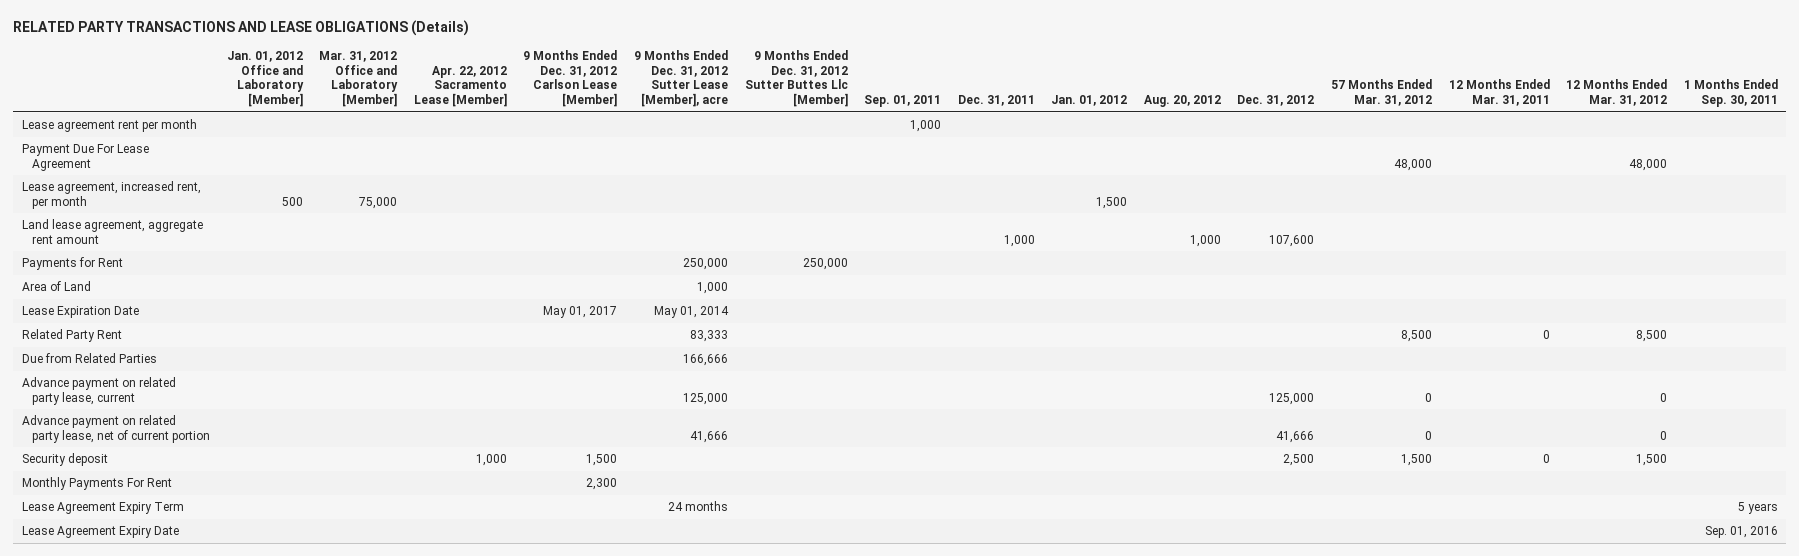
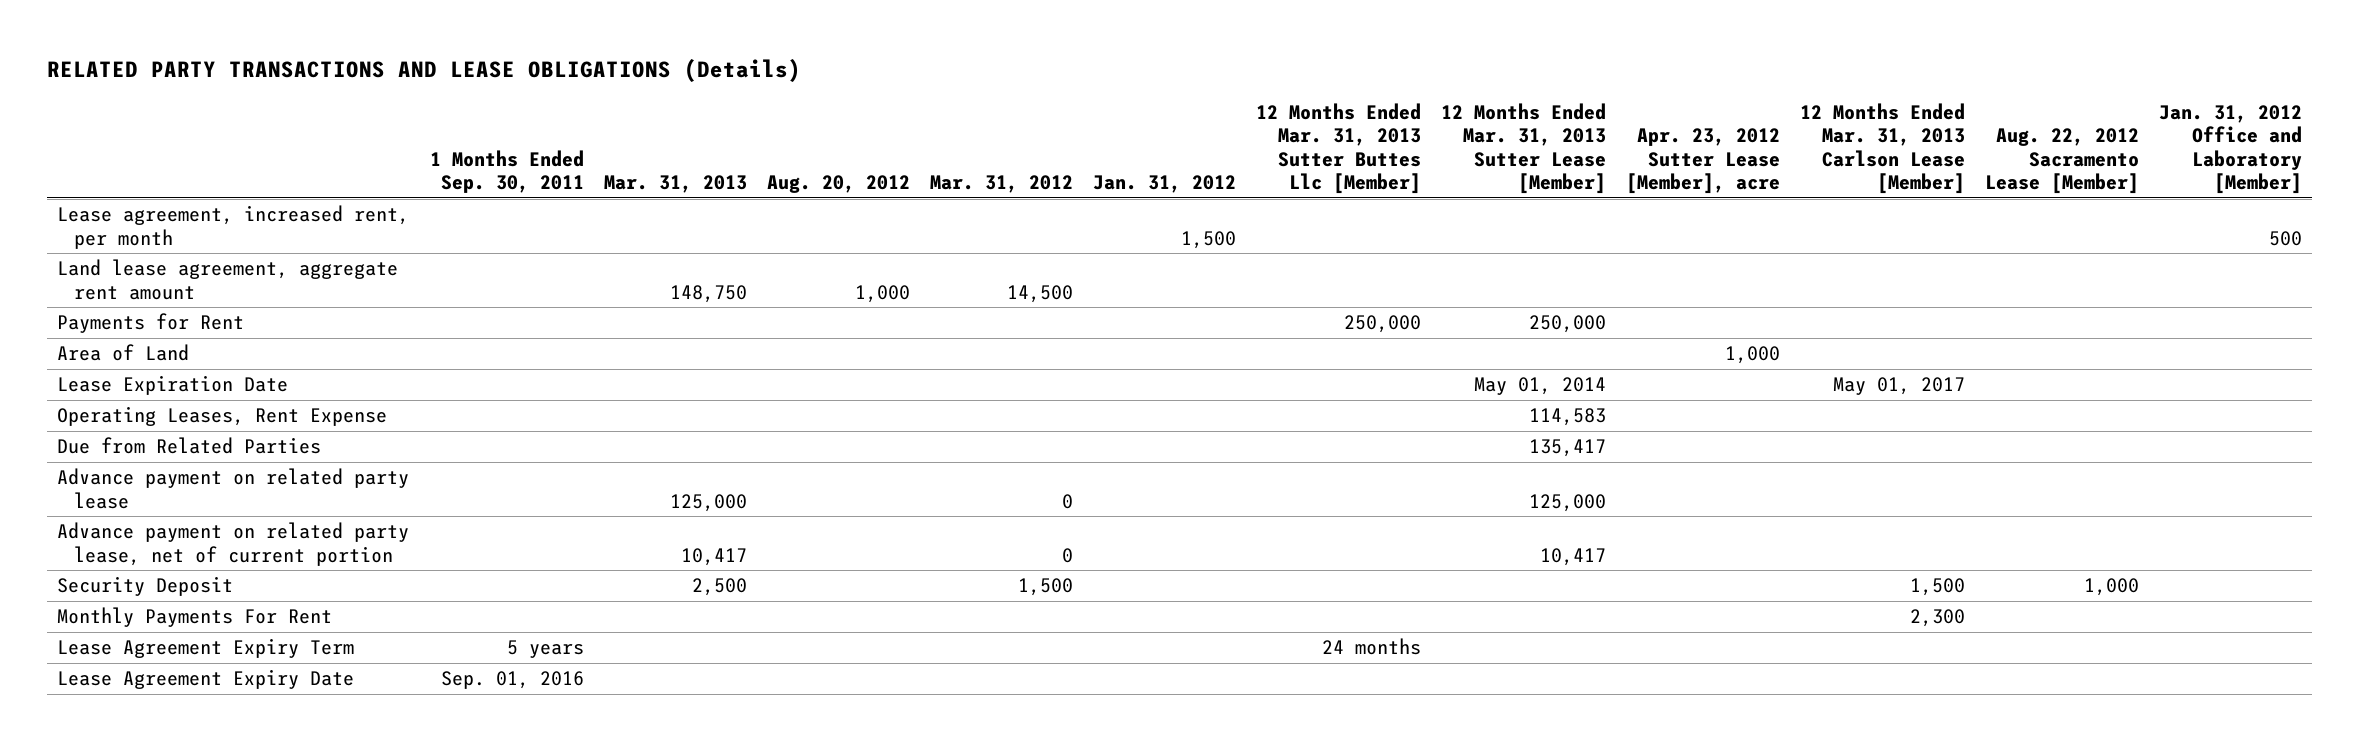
- | Jan. 01, 2012 Office and Laboratory [Member] | Mar. 31, 2012 Office and Laboratory [Member] | Apr. 22, 2012 Sacramento Lease [Member] | 9 Months Ended Dec. 31, 2012 Carlson Lease [Member] | 9 Months Ended Dec. 31, 2012 Sutter Lease [Member], acre | 9 Months Ended Dec. 31, 2012 Sutter Buttes Llc [Member] | Sep. 01, 2011 | Dec. 31, 2011 | Jan. 01, 2012 | Aug. 20, 2012 | Dec. 31, 2012 | 57 Months Ended Mar. 31, 2012 | 12 Months Ended Mar. 31, 2011 | 12 Months Ended Mar. 31, 2012 | 1 Months Ended Sep. 30, 2011
+ | 1 Months Ended Sep. 30, 2011 | Mar. 31, 2013 | Aug. 20, 2012 | Mar. 31, 2012 | Jan. 31, 2012 | 12 Months Ended Mar. 31, 2013 Sutter Buttes Llc [Member] | 12 Months Ended Mar. 31, 2013 Sutter Lease [Member] | Apr. 23, 2012 Sutter Lease [Member], acre | 12 Months Ended Mar. 31, 2013 Carlson Lease [Member] | Aug. 22, 2012 Sacramento Lease [Member] | Jan. 31, 2012 Office and Laboratory [Member]
- Lease agreement rent per month | | | | | | | 1,000 | | | | | | | |
- Payment Due For Lease Agreement | | | | | | | | | | | | 48,000 | | 48,000 |
- Related Party Rent | | | | | 83,333 | | | | | | | 8,500 | 0 | 8,500 |
+ Operating Leases, Rent Expense | | | | | | | 114,583 | | | |
- Advance payment on related party lease, current | | | | | 125,000 | | | | | | 125,000 | 0 | | 0 |
+ Advance payment on related party lease | | 125,000 | | 0 | | | 125,000 | | | |
- Security deposit | | | 1,000 | 1,500 | | | | | | | 2,500 | 1,500 | 0 | 1,500 |
+ Security Deposit | | 2,500 | | 1,500 | | | | | 1,500 | 1,000 |

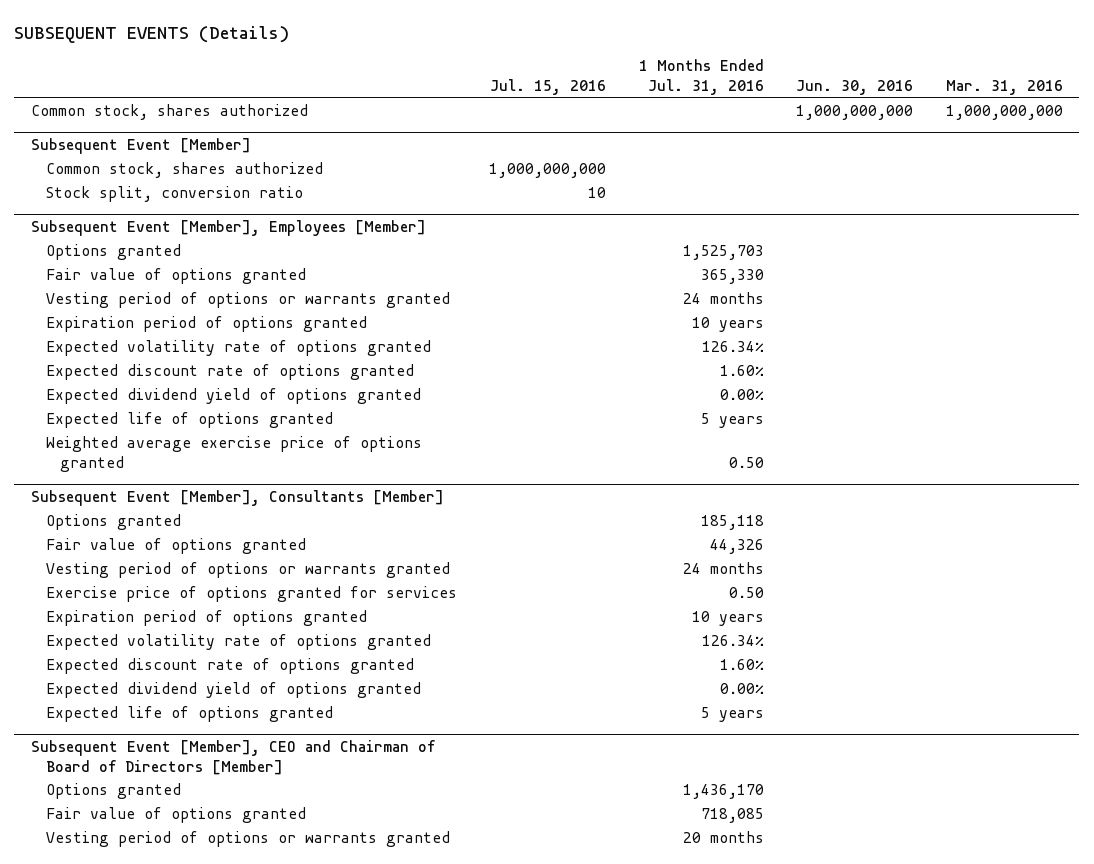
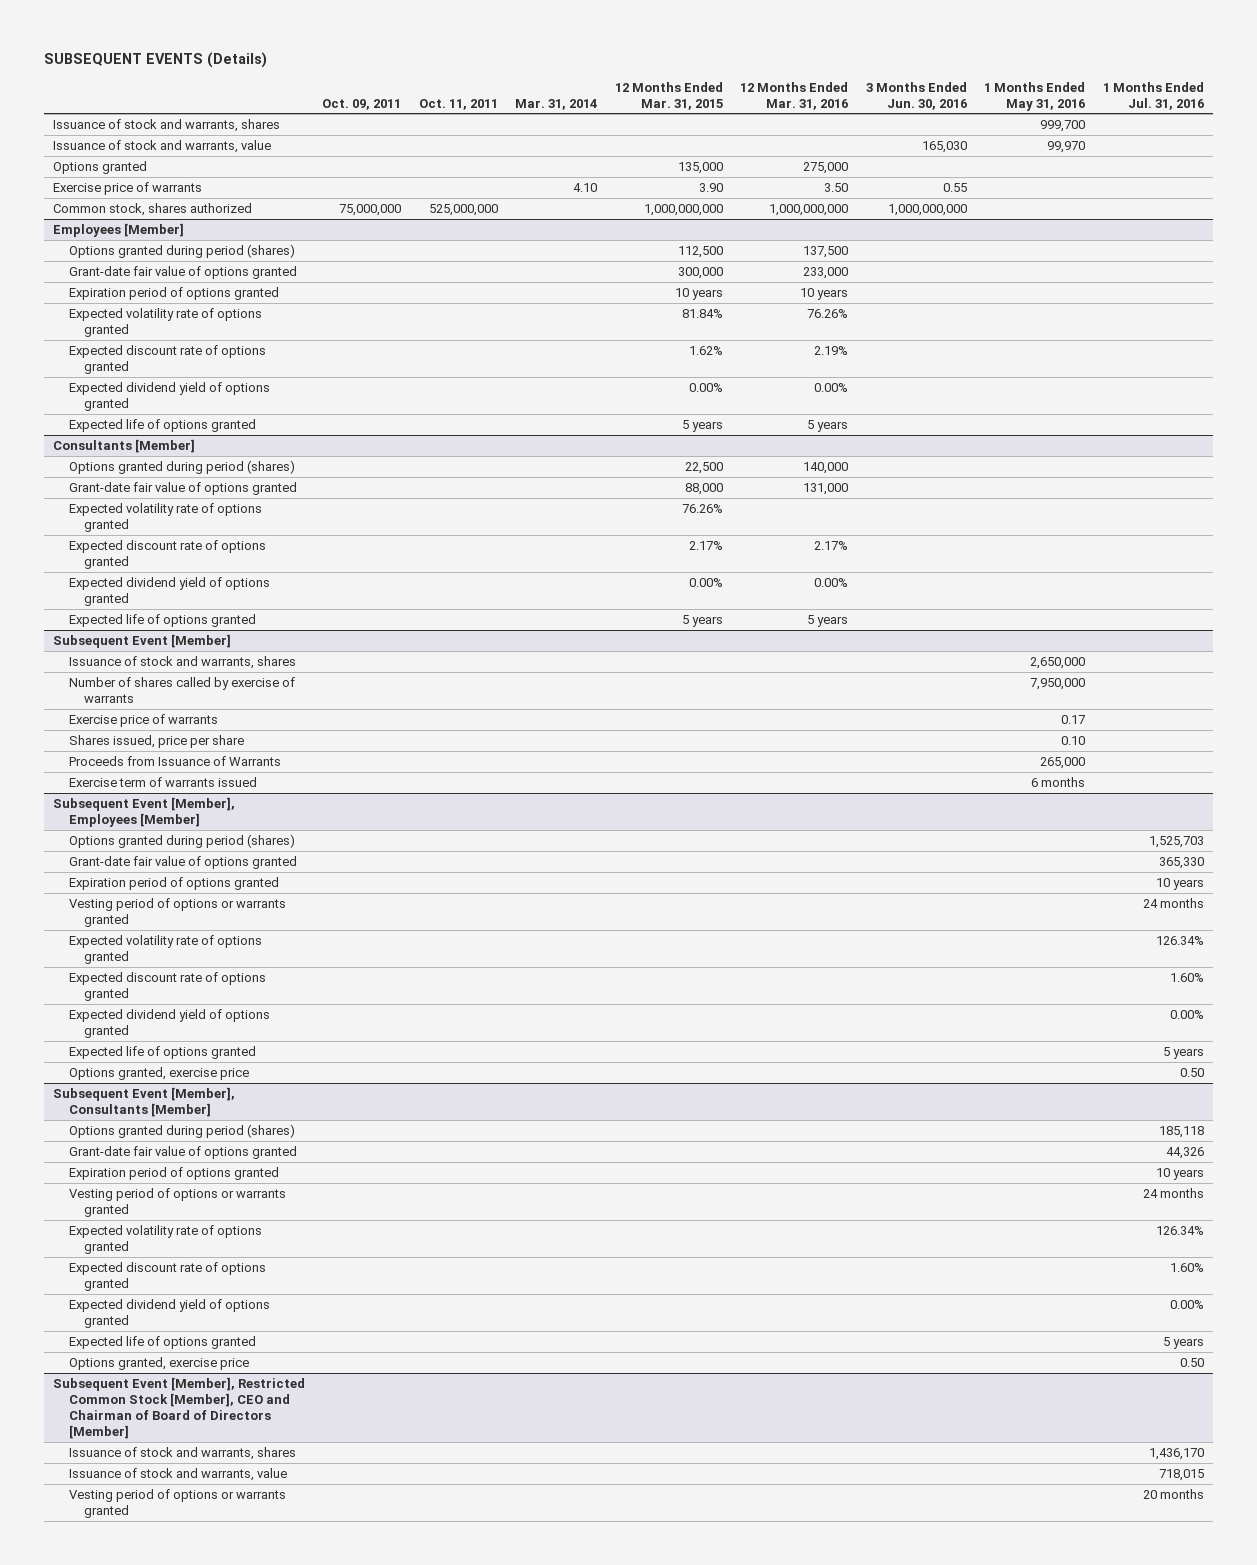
- | Jul. 15, 2016 | 1 Months Ended Jul. 31, 2016 | Jun. 30, 2016 | Mar. 31, 2016
+ | Oct. 09, 2011 | Oct. 11, 2011 | Mar. 31, 2014 | 12 Months Ended Mar. 31, 2015 | 12 Months Ended Mar. 31, 2016 | 3 Months Ended Jun. 30, 2016 | 1 Months Ended May 31, 2016 | 1 Months Ended Jul. 31, 2016
+ Issuance of stock and warrants, shares | | | | | | | 999,700 |
+ Issuance of stock and warrants, value | | | | | | 165,030 | 99,970 |
+ Options granted | | | | 135,000 | 275,000 | | |
+ Exercise price of warrants | | | 4.10 | 3.90 | 3.50 | 0.55 | |
+ Employees [Member]
+ Options granted during period (shares) | | | | 112,500 | 137,500 | | |
+ Grant-date fair value of options granted | | | | 300,000 | 233,000 | | |
+ Expiration period of options granted | | | | 10 years | 10 years | | |
+ Expected volatility rate of options granted | | | | 81.84% | 76.26% | | |
+ Expected discount rate of options granted | | | | 1.62% | 2.19% | | |
+ Expected dividend yield of options granted | | | | 0.00% | 0.00% | | |
+ Expected life of options granted | | | | 5 years | 5 years | | |
+ Consultants [Member]
+ Options granted during period (shares) | | | | 22,500 | 140,000 | | |
+ Grant-date fair value of options granted | | | | 88,000 | 131,000 | | |
+ Expected volatility rate of options granted | | | | 76.26% | | | |
+ Expected discount rate of options granted | | | | 2.17% | 2.17% | | |
+ Expected dividend yield of options granted | | | | 0.00% | 0.00% | | |
+ Expected life of options granted | | | | 5 years | 5 years | | |
@ Subsequent Event [Member]
- Common stock, shares authorized | 1,000,000,000 | | |
- Stock split, conversion ratio | 10 | | |
+ Issuance of stock and warrants, shares | | | | | | | 2,650,000 |
+ Number of shares called by exercise of warrants | | | | | | | 7,950,000 |
+ Exercise price of warrants | | | | | | | 0.17 |
+ Shares issued, price per share | | | | | | | 0.10 |
+ Proceeds from Issuance of Warrants | | | | | | | 265,000 |
+ Exercise term of warrants issued | | | | | | | 6 months |
@ Subsequent Event [Member], Employees [Member]
- Options granted | | 1,525,703 | |
- Fair value of options granted | | 365,330 | |
+ Options granted during period (shares) | | | | | | | | 1,525,703
+ Grant-date fair value of options granted | | | | | | | | 365,330
moved down: Vesting period of options or warrants granted | | | | | | | | 24 months
- Weighted average exercise price of options granted | | 0.50 | |
+ Options granted, exercise price | | | | | | | | 0.50
@ Subsequent Event [Member], Consultants [Member]
- Options granted | | 185,118 | |
- Fair value of options granted | | 44,326 | |
- Exercise price of options granted for services | | 0.50 | |
+ Options granted during period (shares) | | | | | | | | 185,118
+ Grant-date fair value of options granted | | | | | | | | 44,326
moved down: Vesting period of options or warrants granted | | | | | | | | 24 months
- Subsequent Event [Member], CEO and Chairman of Board of Directors [Member]
- Options granted | | 1,436,170 | |
- Fair value of options granted | | 718,085 | |
@ Subsequent Event [Member], Consultants [Member]
+ Options granted, exercise price | | | | | | | | 0.50
+ Subsequent Event [Member], Restricted Common Stock [Member], CEO and Chairman of Board of Directors [Member]
+ Issuance of stock and warrants, shares | | | | | | | | 1,436,170
+ Issuance of stock and warrants, value | | | | | | | | 718,015

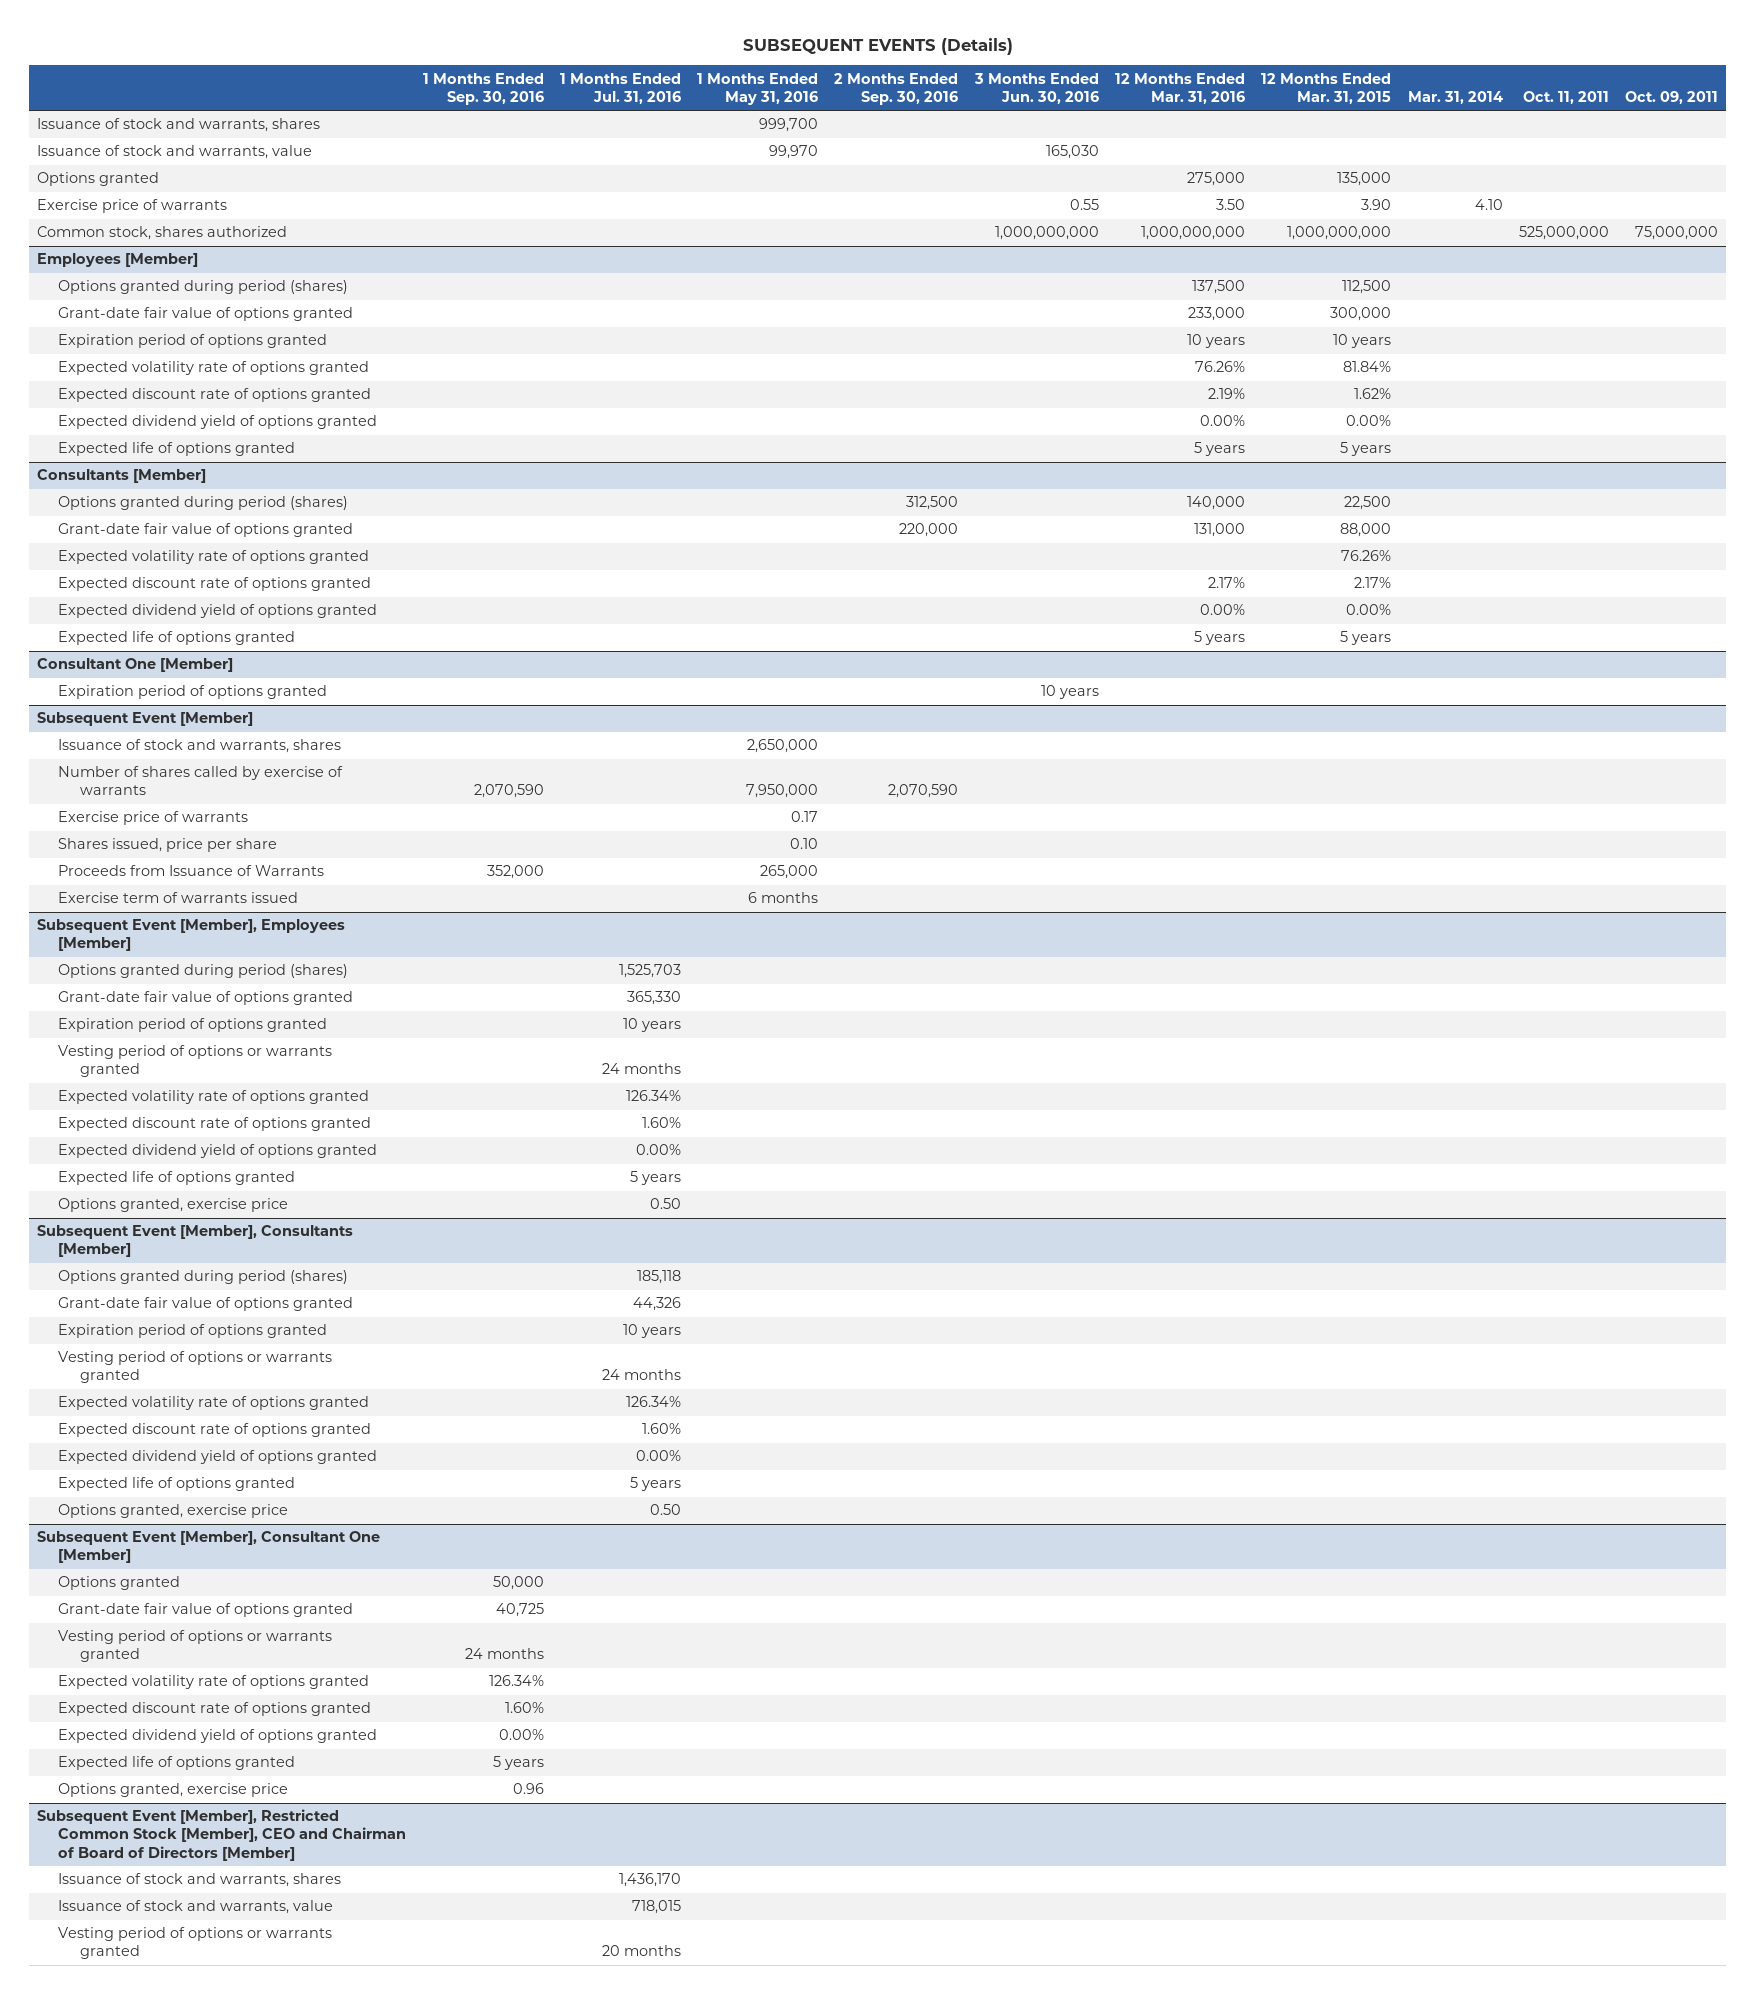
- | Oct. 09, 2011 | Oct. 11, 2011 | Mar. 31, 2014 | 12 Months Ended Mar. 31, 2015 | 12 Months Ended Mar. 31, 2016 | 3 Months Ended Jun. 30, 2016 | 1 Months Ended May 31, 2016 | 1 Months Ended Jul. 31, 2016
+ | 1 Months Ended Sep. 30, 2016 | 1 Months Ended Jul. 31, 2016 | 1 Months Ended May 31, 2016 | 2 Months Ended Sep. 30, 2016 | 3 Months Ended Jun. 30, 2016 | 12 Months Ended Mar. 31, 2016 | 12 Months Ended Mar. 31, 2015 | Mar. 31, 2014 | Oct. 11, 2011 | Oct. 09, 2011
+ Consultant One [Member]
+ Expiration period of options granted | | | | | 10 years | | | | |
+ Subsequent Event [Member], Consultant One [Member]
+ Options granted | 50,000 | | | | | | | | |
+ Grant-date fair value of options granted | 40,725 | | | | | | | | |
+ Vesting period of options or warrants granted | 24 months | | | | | | | | |
+ Expected volatility rate of options granted | 126.34% | | | | | | | | |
+ Expected discount rate of options granted | 1.60% | | | | | | | | |
+ Expected dividend yield of options granted | 0.00% | | | | | | | | |
+ Expected life of options granted | 5 years | | | | | | | | |
+ Options granted, exercise price | 0.96 | | | | | | | | |

